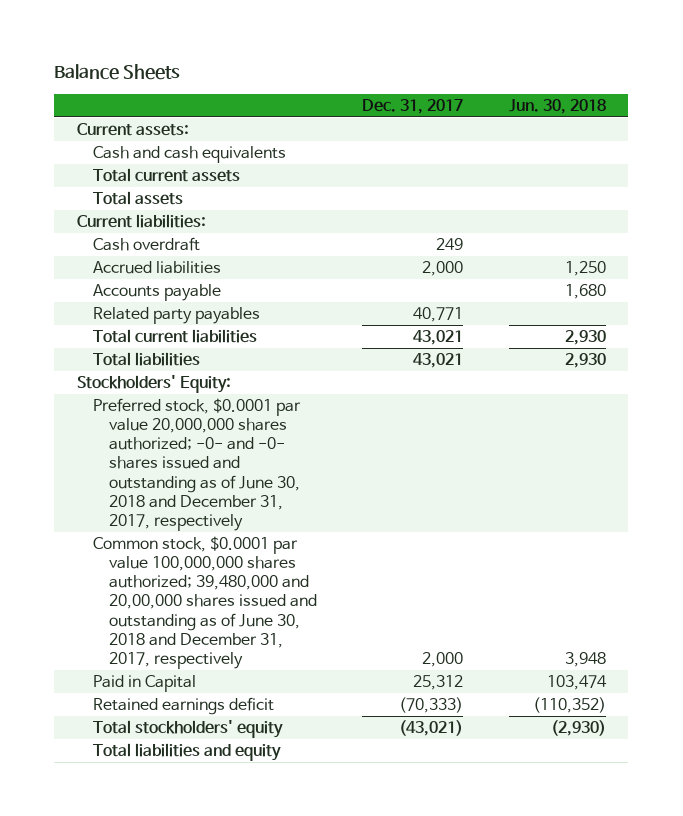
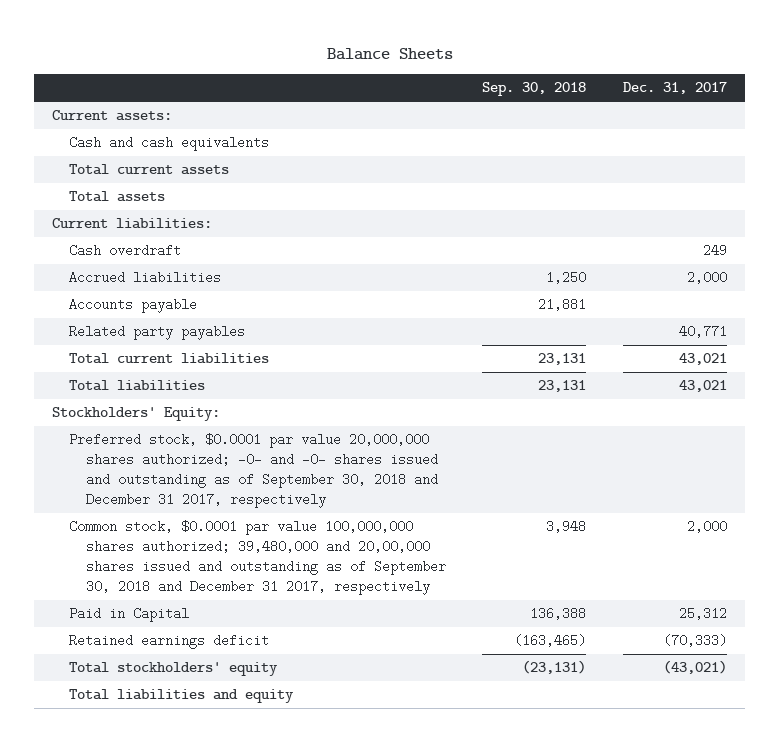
- | Dec. 31, 2017 | Jun. 30, 2018
+ | Sep. 30, 2018 | Dec. 31, 2017
- Preferred stock, $0.0001 par value 20,000,000 shares authorized; -0- and -0- shares issued and outstanding as of June 30, 2018 and December 31, 2017, respectively
- Common stock, $0.0001 par value 100,000,000 shares authorized; 39,480,000 and 20,00,000 shares issued and outstanding as of June 30, 2018 and December 31, 2017, respectively | 2,000 | 3,948
+ Preferred stock, $0.0001 par value 20,000,000 shares authorized; -0- and -0- shares issued and outstanding as of September 30, 2018 and December 31 2017, respectively
+ Common stock, $0.0001 par value 100,000,000 shares authorized; 39,480,000 and 20,00,000 shares issued and outstanding as of September 30, 2018 and December 31 2017, respectively | 3,948 | 2,000

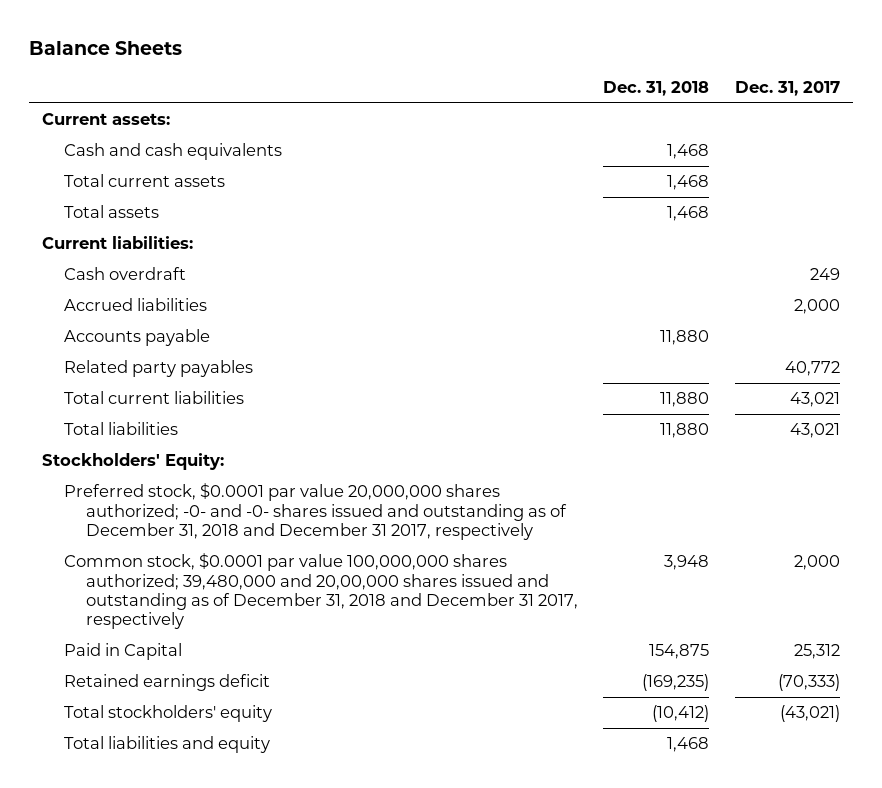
- | Sep. 30, 2018 | Dec. 31, 2017
+ | Dec. 31, 2018 | Dec. 31, 2017
- Related party payables | | 40,771
+ Related party payables | | 40,772
- Preferred stock, $0.0001 par value 20,000,000 shares authorized; -0- and -0- shares issued and outstanding as of September 30, 2018 and December 31 2017, respectively
- Common stock, $0.0001 par value 100,000,000 shares authorized; 39,480,000 and 20,00,000 shares issued and outstanding as of September 30, 2018 and December 31 2017, respectively | 3,948 | 2,000
+ Preferred stock, $0.0001 par value 20,000,000 shares authorized; -0- and -0- shares issued and outstanding as of December 31, 2018 and December 31 2017, respectively
+ Common stock, $0.0001 par value 100,000,000 shares authorized; 39,480,000 and 20,00,000 shares issued and outstanding as of December 31, 2018 and December 31 2017, respectively | 3,948 | 2,000

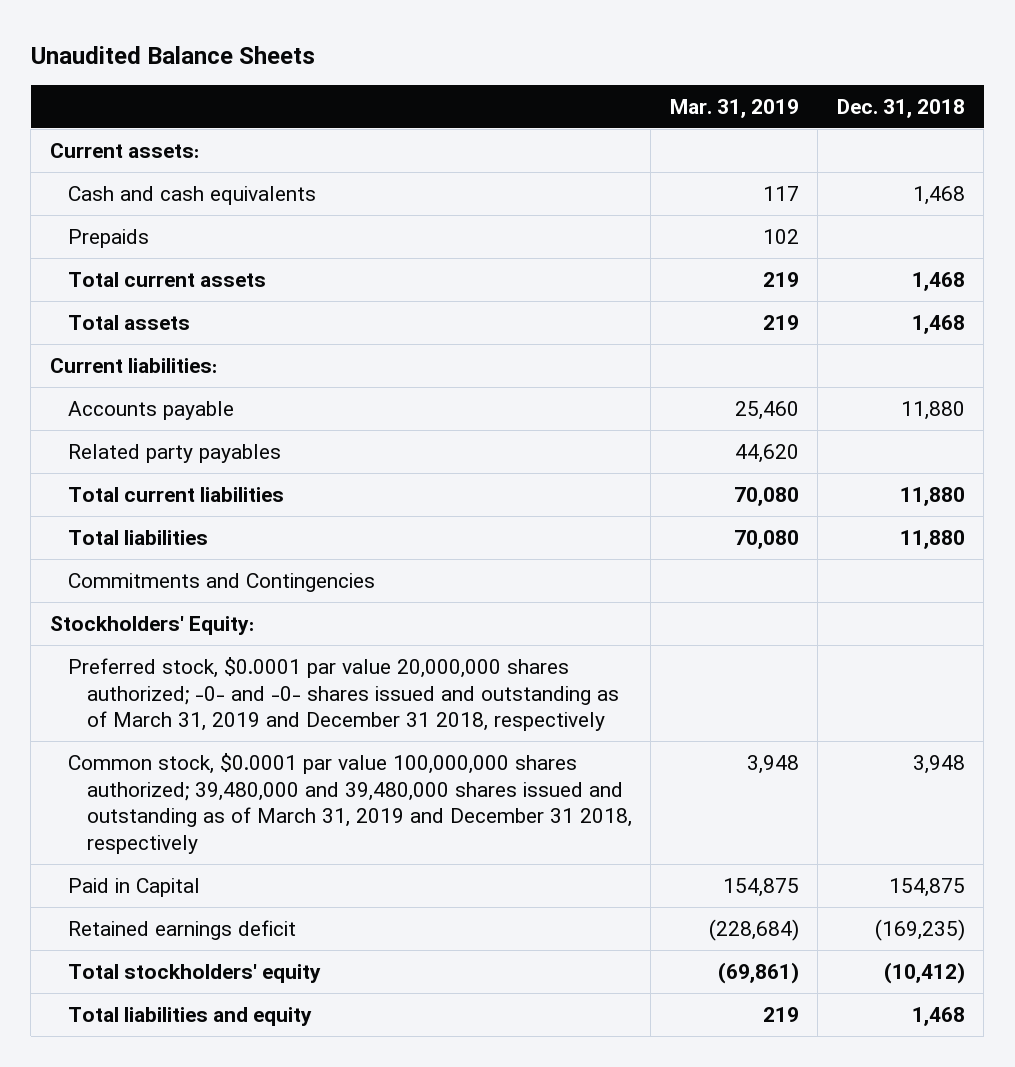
- Balance Sheets
+ Unaudited Balance Sheets
- | Dec. 31, 2018 | Dec. 31, 2017
+ | Mar. 31, 2019 | Dec. 31, 2018
+ Prepaids | 102 |
- Cash overdraft | | 249
- Accrued liabilities | | 2,000
+ Commitments and Contingencies
- Preferred stock, $0.0001 par value 20,000,000 shares authorized; -0- and -0- shares issued and outstanding as of December 31, 2018 and December 31 2017, respectively
- Common stock, $0.0001 par value 100,000,000 shares authorized; 39,480,000 and 20,00,000 shares issued and outstanding as of December 31, 2018 and December 31 2017, respectively | 3,948 | 2,000
+ Preferred stock, $0.0001 par value 20,000,000 shares authorized; -0- and -0- shares issued and outstanding as of March 31, 2019 and December 31 2018, respectively
+ Common stock, $0.0001 par value 100,000,000 shares authorized; 39,480,000 and 39,480,000 shares issued and outstanding as of March 31, 2019 and December 31 2018, respectively | 3,948 | 3,948

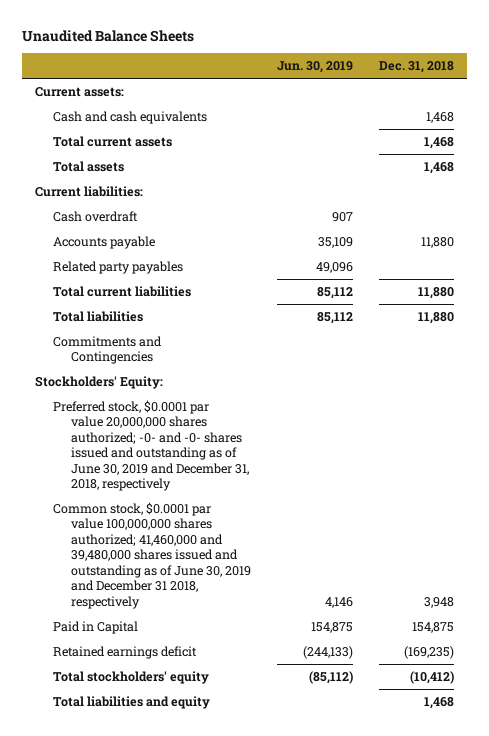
- | Mar. 31, 2019 | Dec. 31, 2018
+ | Jun. 30, 2019 | Dec. 31, 2018
- Prepaids | 102 |
+ Cash overdraft | 907 |
- Preferred stock, $0.0001 par value 20,000,000 shares authorized; -0- and -0- shares issued and outstanding as of March 31, 2019 and December 31 2018, respectively
- Common stock, $0.0001 par value 100,000,000 shares authorized; 39,480,000 and 39,480,000 shares issued and outstanding as of March 31, 2019 and December 31 2018, respectively | 3,948 | 3,948
+ Preferred stock, $0.0001 par value 20,000,000 shares authorized; -0- and -0- shares issued and outstanding as of June 30, 2019 and December 31, 2018, respectively
+ Common stock, $0.0001 par value 100,000,000 shares authorized; 41,460,000 and 39,480,000 shares issued and outstanding as of June 30, 2019 and December 31 2018, respectively | 4,146 | 3,948

